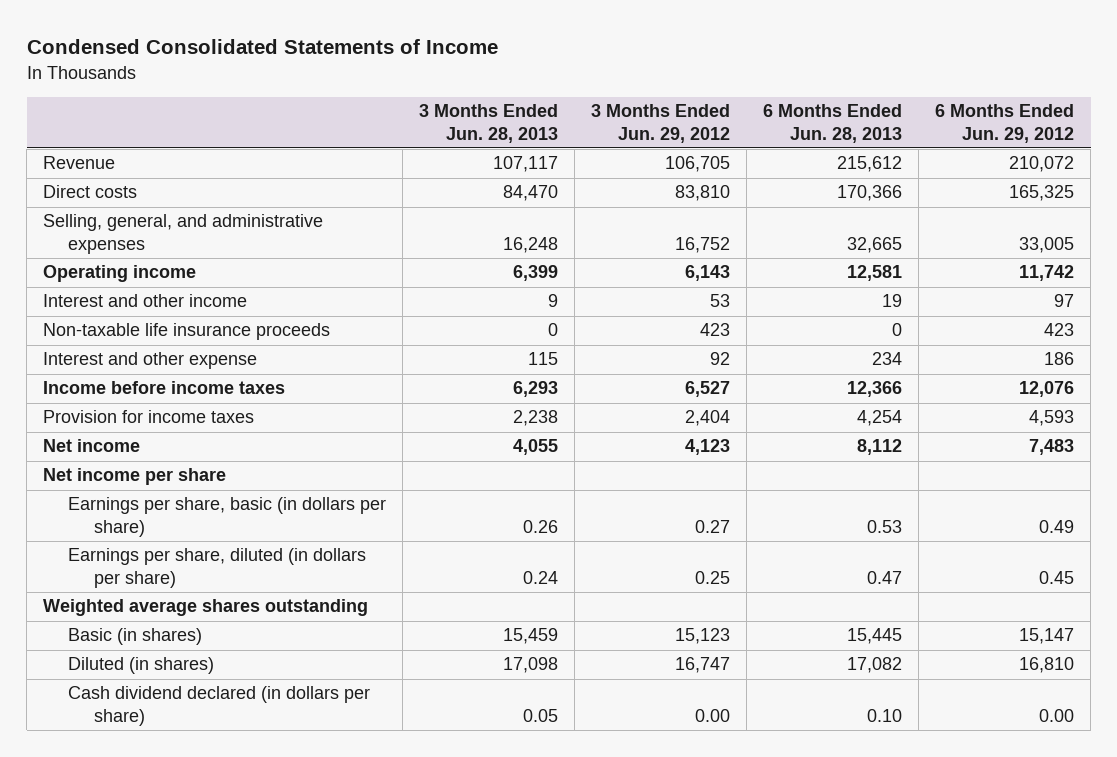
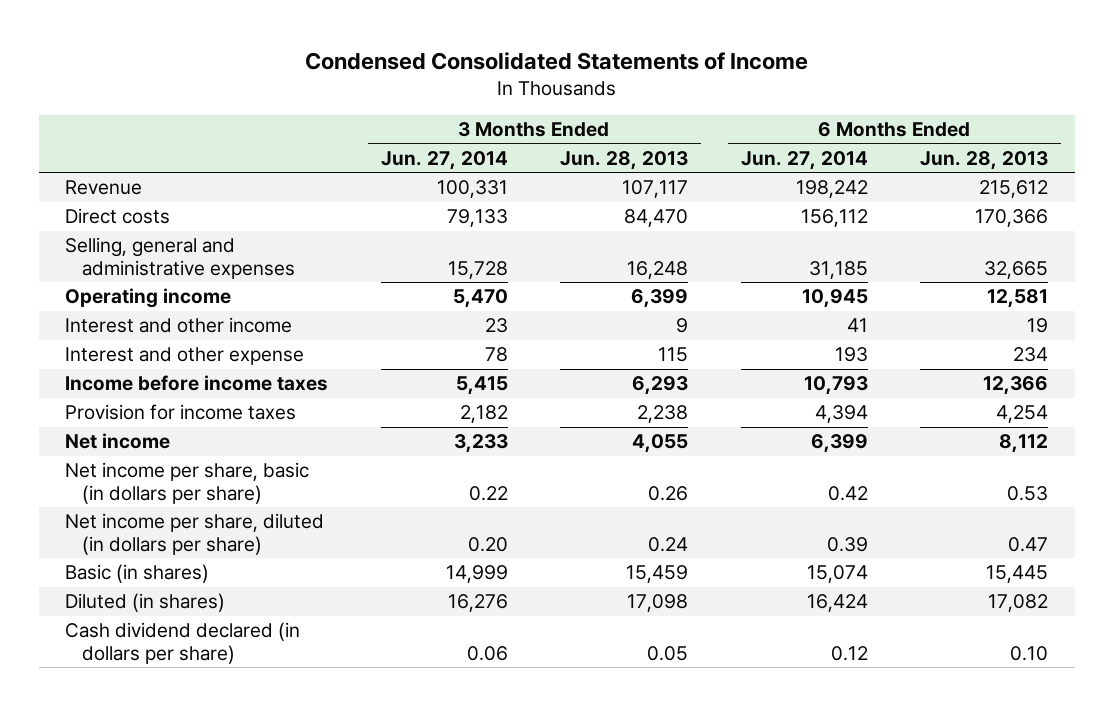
- | 3 Months Ended Jun. 28, 2013 | 3 Months Ended Jun. 29, 2012 | 6 Months Ended Jun. 28, 2013 | 6 Months Ended Jun. 29, 2012
+ | 3 Months Ended Jun. 27, 2014 | 3 Months Ended Jun. 28, 2013 | 6 Months Ended Jun. 27, 2014 | 6 Months Ended Jun. 28, 2013
- Selling, general, and administrative expenses | 16,248 | 16,752 | 32,665 | 33,005
+ Selling, general and administrative expenses | 15,728 | 16,248 | 31,185 | 32,665
- Non-taxable life insurance proceeds | 0 | 423 | 0 | 423
- Net income per share
- Earnings per share, basic (in dollars per share) | 0.26 | 0.27 | 0.53 | 0.49
- Earnings per share, diluted (in dollars per share) | 0.24 | 0.25 | 0.47 | 0.45
- Weighted average shares outstanding
+ Net income per share, basic (in dollars per share) | 0.22 | 0.26 | 0.42 | 0.53
+ Net income per share, diluted (in dollars per share) | 0.20 | 0.24 | 0.39 | 0.47

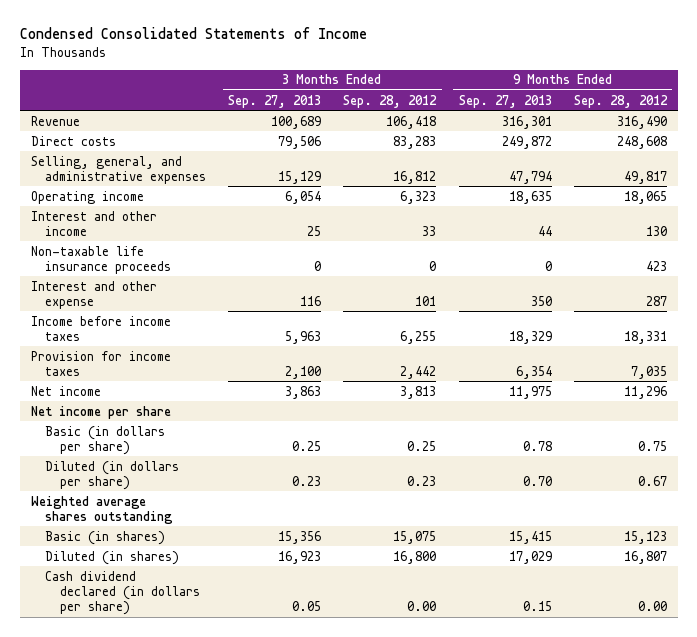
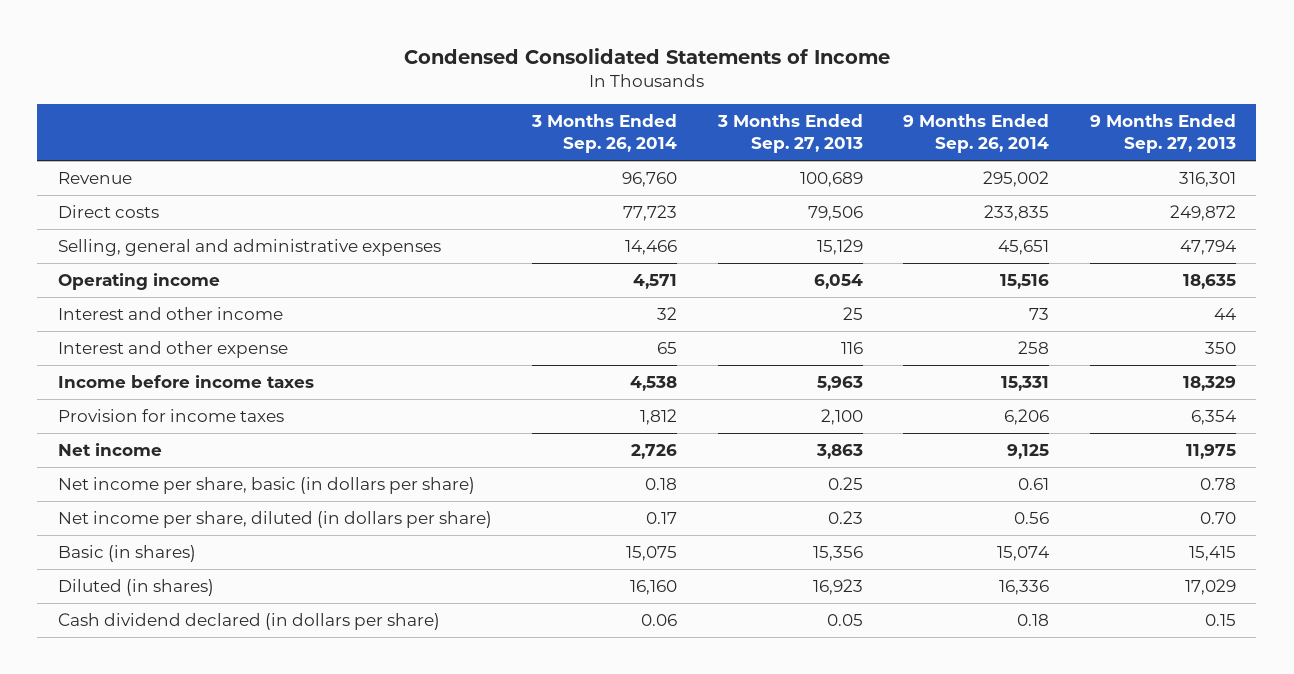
- | 3 Months Ended Sep. 27, 2013 | 3 Months Ended Sep. 28, 2012 | 9 Months Ended Sep. 27, 2013 | 9 Months Ended Sep. 28, 2012
+ | 3 Months Ended Sep. 26, 2014 | 3 Months Ended Sep. 27, 2013 | 9 Months Ended Sep. 26, 2014 | 9 Months Ended Sep. 27, 2013
- Selling, general, and administrative expenses | 15,129 | 16,812 | 47,794 | 49,817
+ Selling, general and administrative expenses | 14,466 | 15,129 | 45,651 | 47,794
- Non-taxable life insurance proceeds | 0 | 0 | 0 | 423
- Net income per share
- Basic (in dollars per share) | 0.25 | 0.25 | 0.78 | 0.75
- Diluted (in dollars per share) | 0.23 | 0.23 | 0.70 | 0.67
- Weighted average shares outstanding
+ Net income per share, basic (in dollars per share) | 0.18 | 0.25 | 0.61 | 0.78
+ Net income per share, diluted (in dollars per share) | 0.17 | 0.23 | 0.56 | 0.70

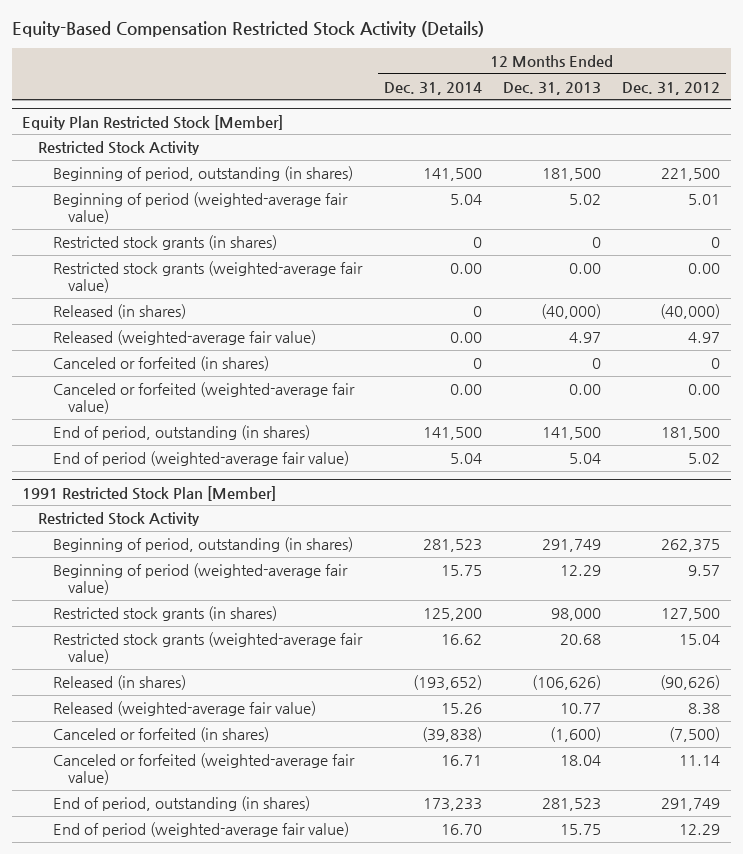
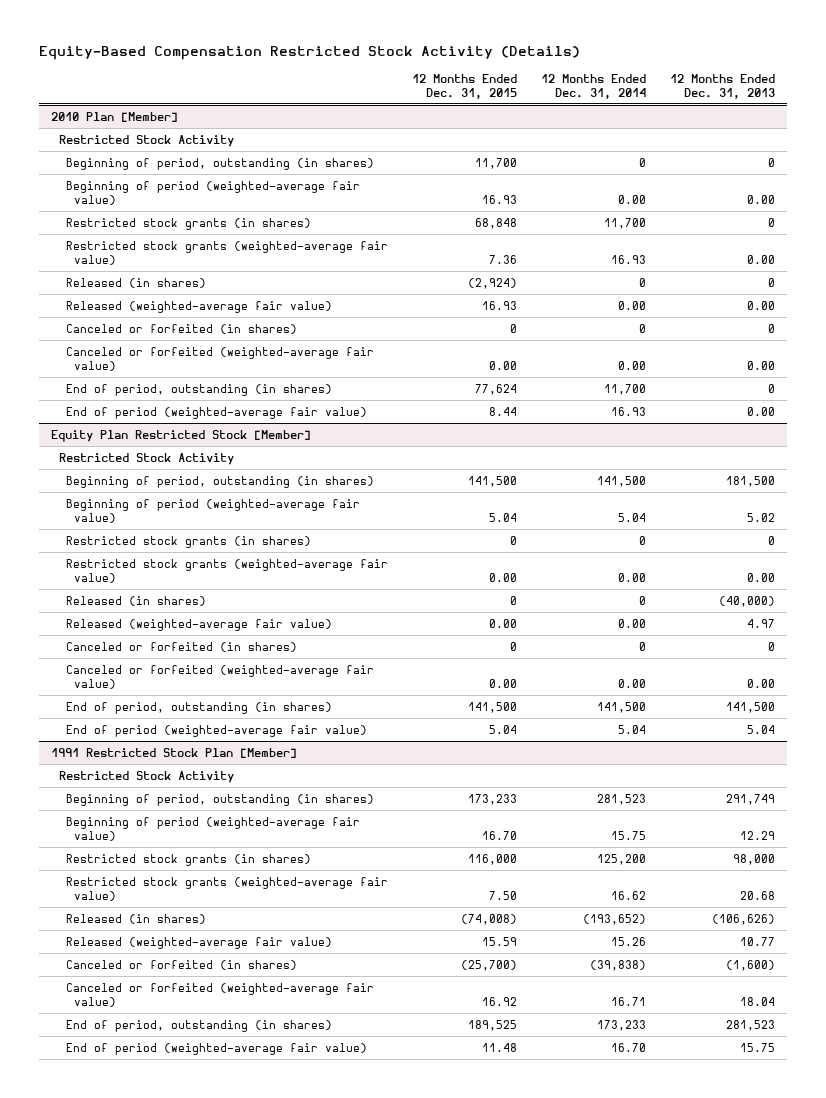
- | 12 Months Ended Dec. 31, 2014 | 12 Months Ended Dec. 31, 2013 | 12 Months Ended Dec. 31, 2012
+ | 12 Months Ended Dec. 31, 2015 | 12 Months Ended Dec. 31, 2014 | 12 Months Ended Dec. 31, 2013
+ 2010 Plan [Member]
+ Restricted Stock Activity
+ Beginning of period, outstanding (in shares) | 11,700 | 0 | 0
+ Beginning of period (weighted-average fair value) | 16.93 | 0.00 | 0.00
+ Restricted stock grants (in shares) | 68,848 | 11,700 | 0
+ Restricted stock grants (weighted-average fair value) | 7.36 | 16.93 | 0.00
+ Released (in shares) | (2,924) | 0 | 0
+ Released (weighted-average fair value) | 16.93 | 0.00 | 0.00
+ Canceled or forfeited (in shares) | 0 | 0 | 0
+ Canceled or forfeited (weighted-average fair value) | 0.00 | 0.00 | 0.00
+ End of period, outstanding (in shares) | 77,624 | 11,700 | 0
+ End of period (weighted-average fair value) | 8.44 | 16.93 | 0.00

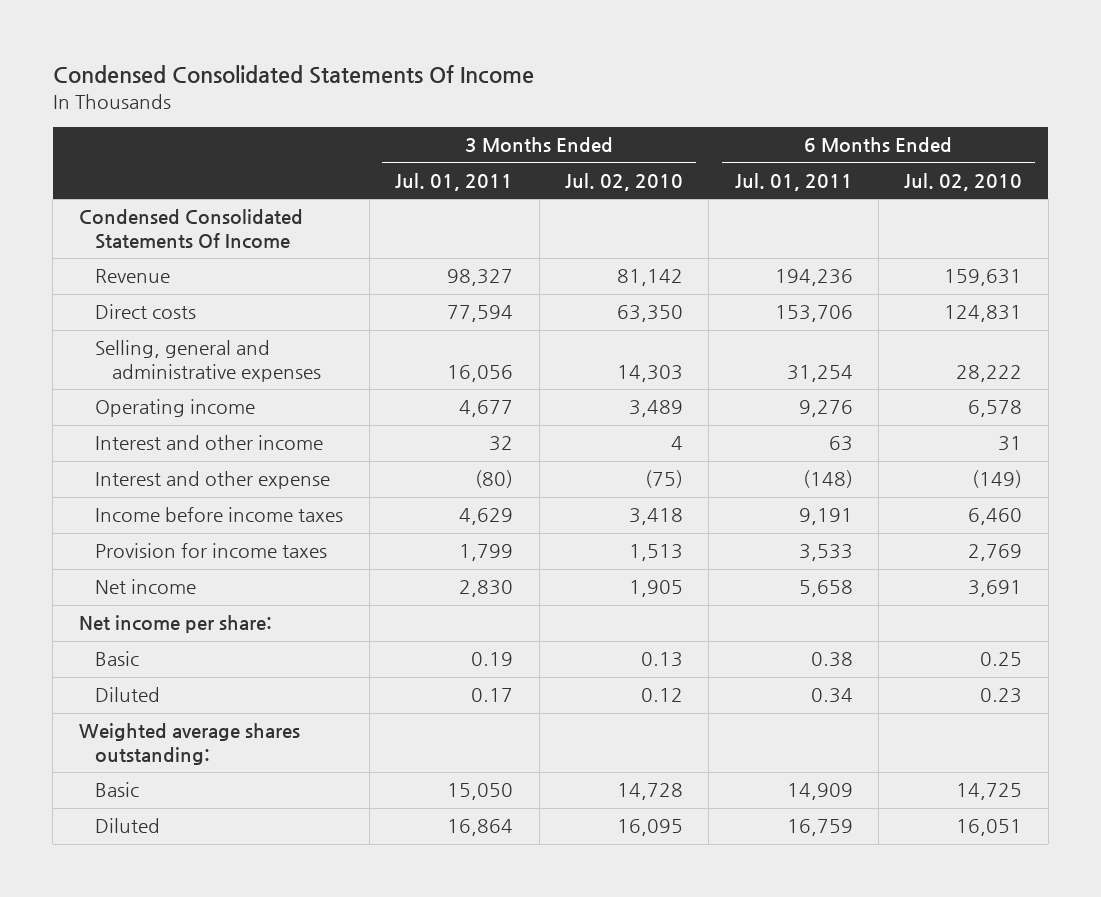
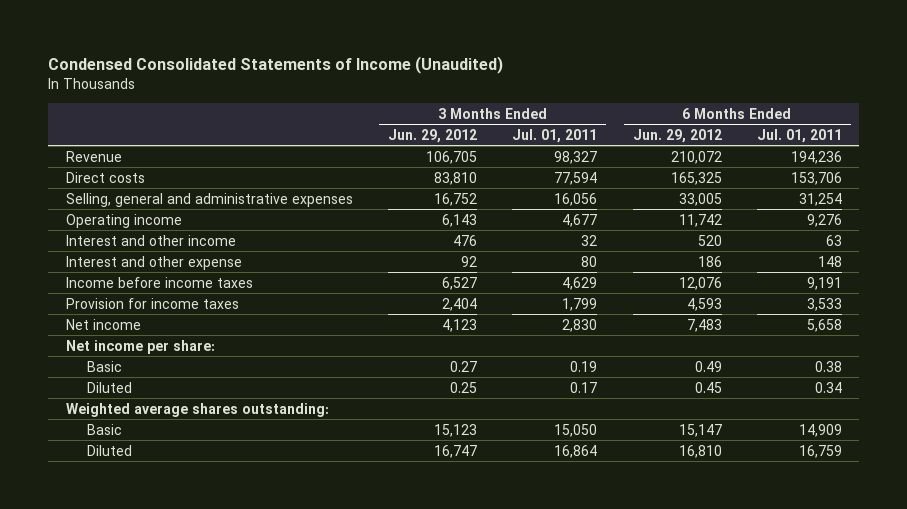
- Condensed Consolidated Statements Of Income
+ Condensed Consolidated Statements of Income (Unaudited)
- | 3 Months Ended Jul. 01, 2011 | 3 Months Ended Jul. 02, 2010 | 6 Months Ended Jul. 01, 2011 | 6 Months Ended Jul. 02, 2010
+ | 3 Months Ended Jun. 29, 2012 | 3 Months Ended Jul. 01, 2011 | 6 Months Ended Jun. 29, 2012 | 6 Months Ended Jul. 01, 2011
- Condensed Consolidated Statements Of Income
- Interest and other expense | (80) | (75) | (148) | (149)
+ Interest and other expense | 92 | 80 | 186 | 148

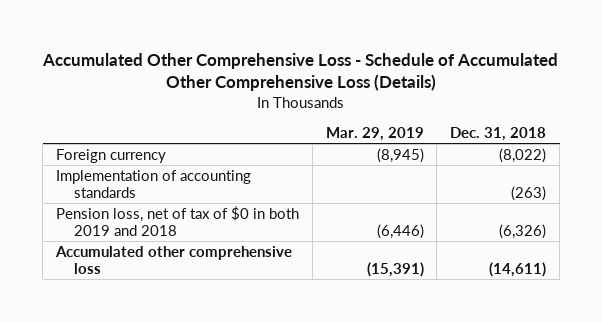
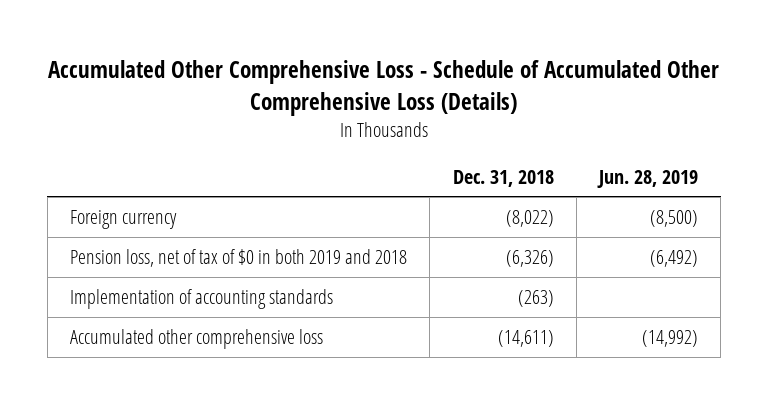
- | Mar. 29, 2019 | Dec. 31, 2018
+ | Dec. 31, 2018 | Jun. 28, 2019
moved down: Implementation of accounting standards | (263) |

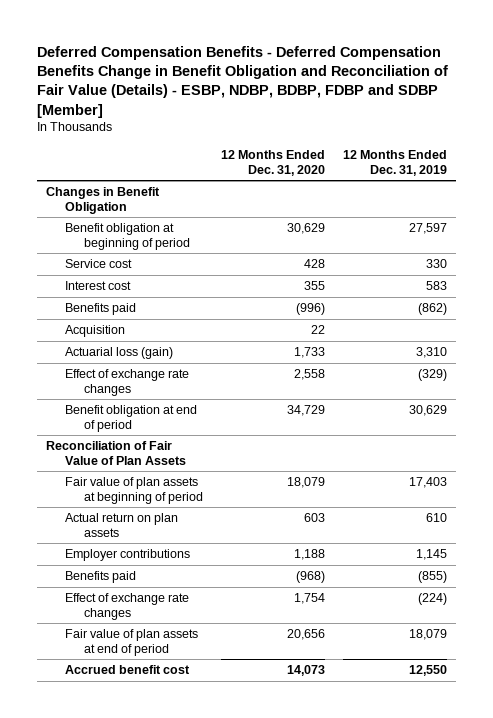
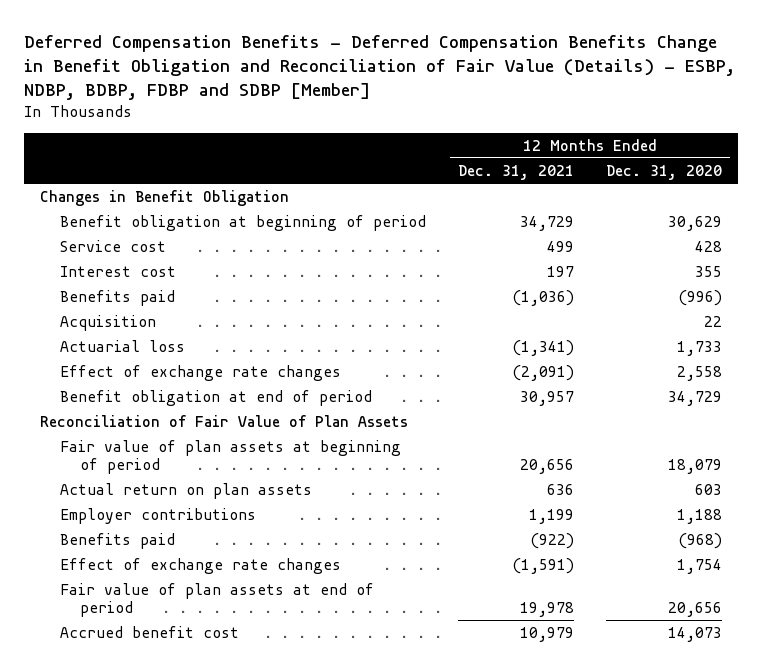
- | 12 Months Ended Dec. 31, 2020 | 12 Months Ended Dec. 31, 2019
+ | 12 Months Ended Dec. 31, 2021 | 12 Months Ended Dec. 31, 2020
- Actuarial loss (gain) | 1,733 | 3,310
+ Actuarial loss | (1,341) | 1,733

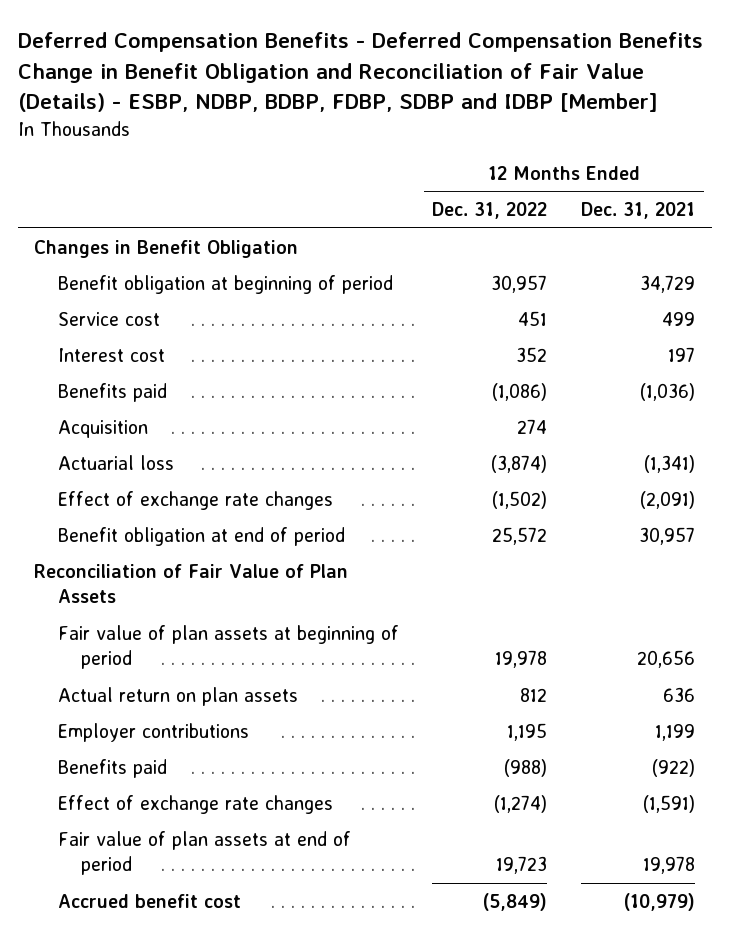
- Deferred Compensation Benefits - Deferred Compensation Benefits Change in Benefit Obligation and Reconciliation of Fair Value (Details) - ESBP, NDBP, BDBP, FDBP and SDBP [Member]
+ Deferred Compensation Benefits - Deferred Compensation Benefits Change in Benefit Obligation and Reconciliation of Fair Value (Details) - ESBP, NDBP, BDBP, FDBP, SDBP and IDBP [Member]
- | 12 Months Ended Dec. 31, 2021 | 12 Months Ended Dec. 31, 2020
+ | 12 Months Ended Dec. 31, 2022 | 12 Months Ended Dec. 31, 2021
- Accrued benefit cost | 10,979 | 14,073
+ Accrued benefit cost | (5,849) | (10,979)

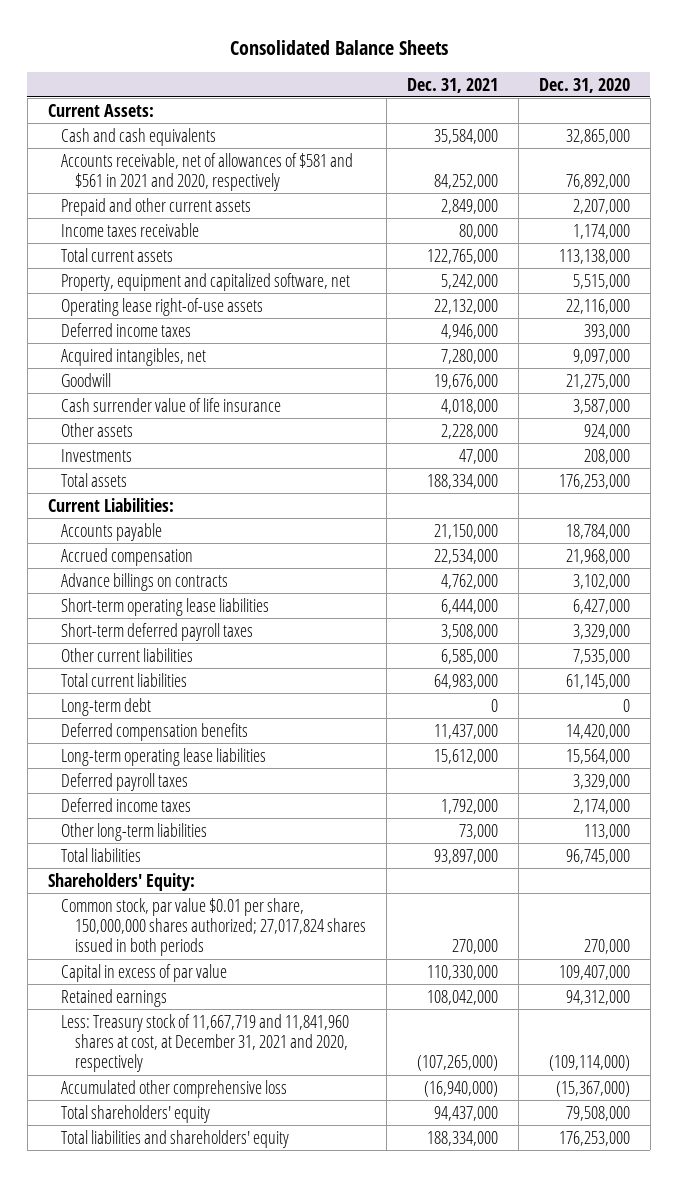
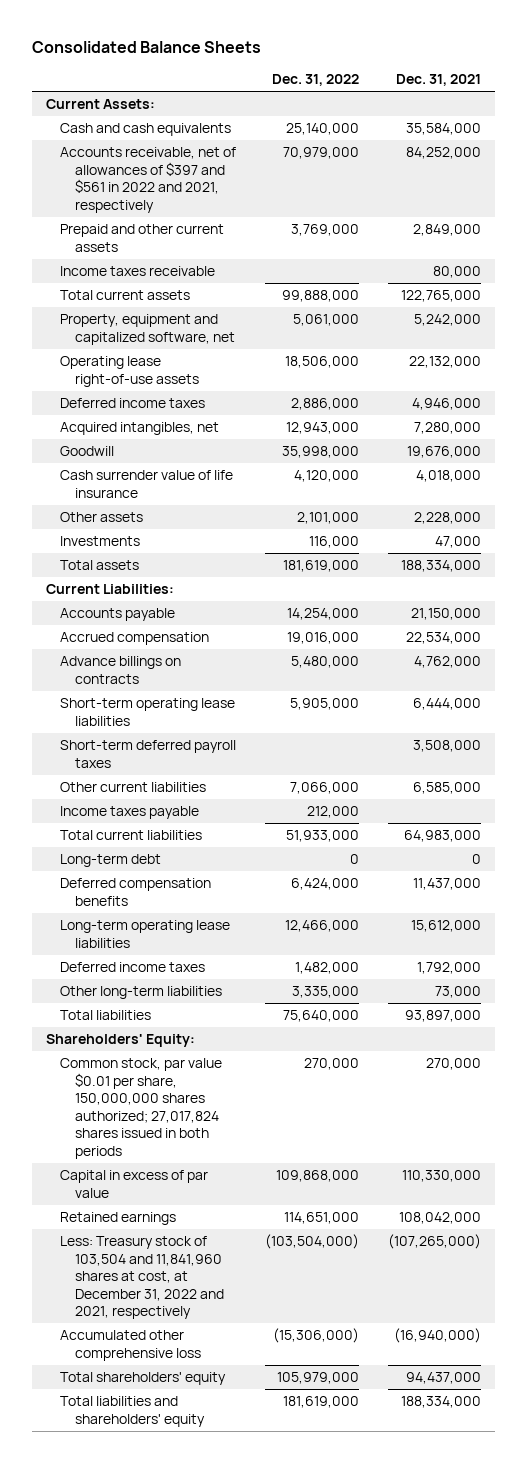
- | Dec. 31, 2021 | Dec. 31, 2020
+ | Dec. 31, 2022 | Dec. 31, 2021
- Accounts receivable, net of allowances of $581 and $561 in 2021 and 2020, respectively | 84,252,000 | 76,892,000
+ Accounts receivable, net of allowances of $397 and $561 in 2022 and 2021, respectively | 70,979,000 | 84,252,000
+ Income taxes payable | 212,000 |
- Deferred payroll taxes | | 3,329,000
- Less: Treasury stock of 11,667,719 and 11,841,960 shares at cost, at December 31, 2021 and 2020, respectively | (107,265,000) | (109,114,000)
+ Less: Treasury stock of 103,504 and 11,841,960 shares at cost, at December 31, 2022 and 2021, respectively | (103,504,000) | (107,265,000)

